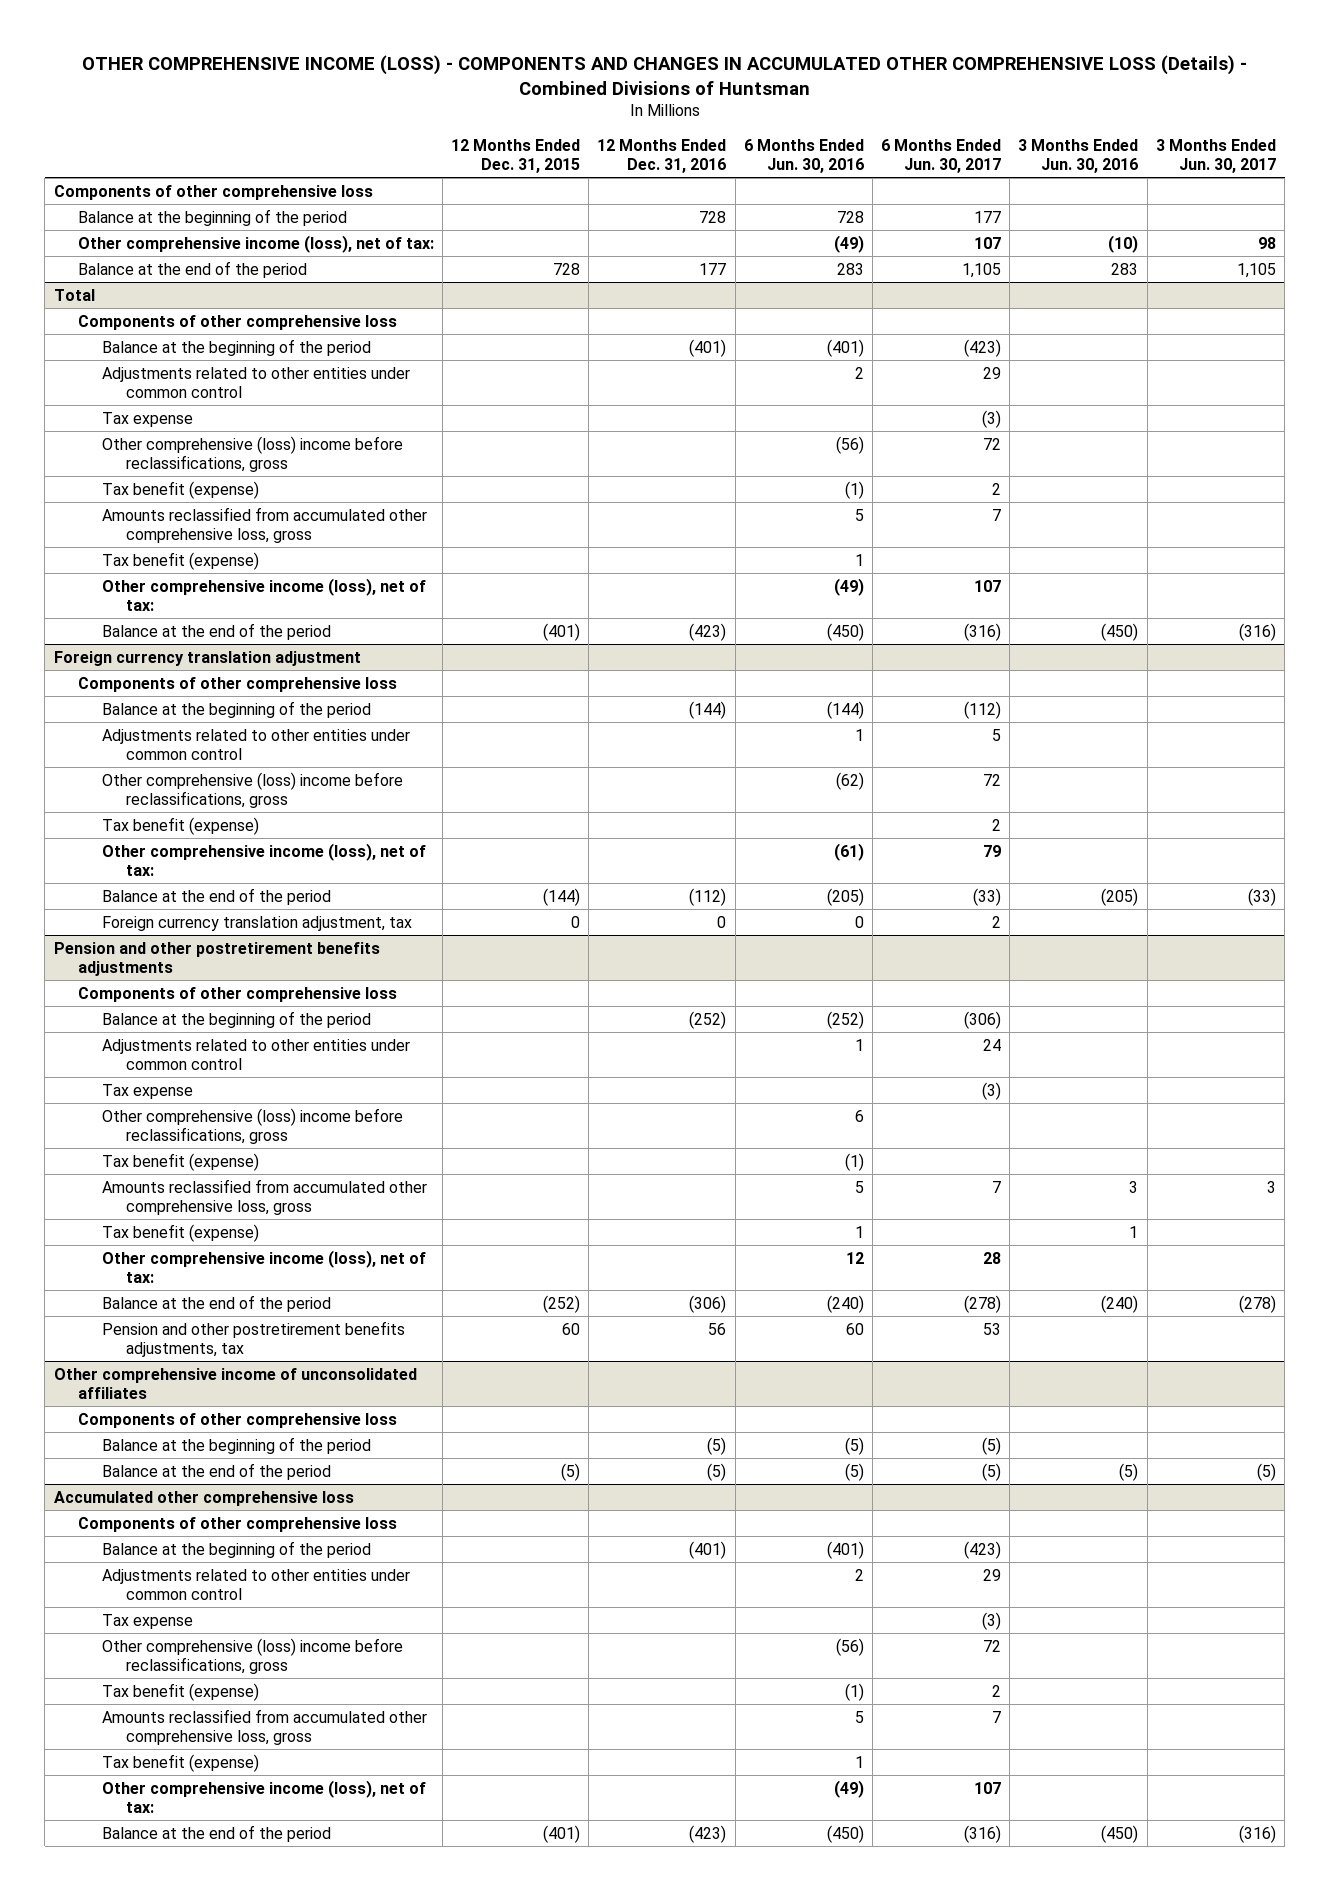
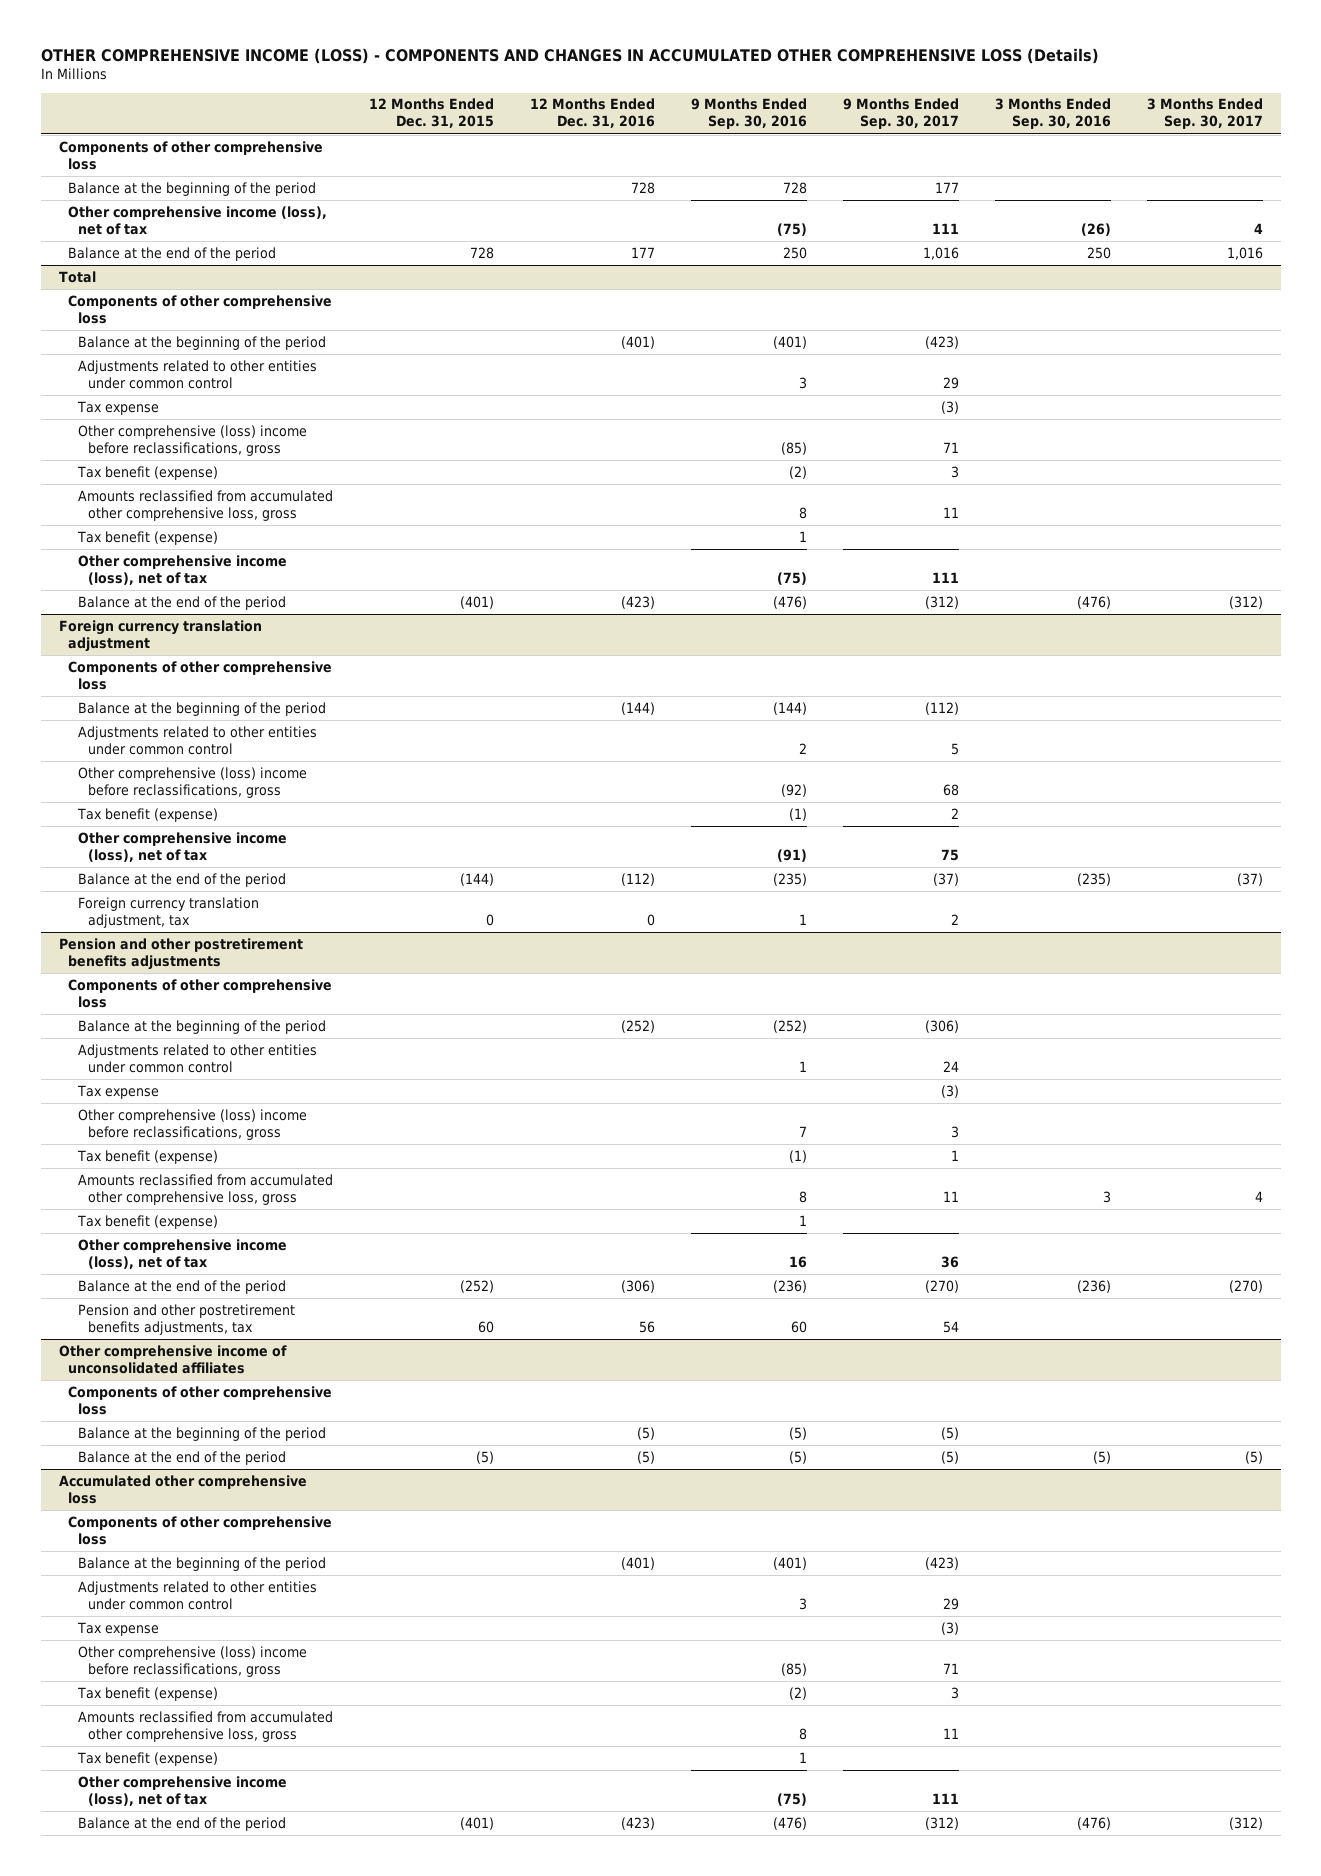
- OTHER COMPREHENSIVE INCOME (LOSS) - COMPONENTS AND CHANGES IN ACCUMULATED OTHER COMPREHENSIVE LOSS (Details) - Combined Divisions of Huntsman
+ OTHER COMPREHENSIVE INCOME (LOSS) - COMPONENTS AND CHANGES IN ACCUMULATED OTHER COMPREHENSIVE LOSS (Details)
- | 12 Months Ended Dec. 31, 2015 | 12 Months Ended Dec. 31, 2016 | 6 Months Ended Jun. 30, 2016 | 6 Months Ended Jun. 30, 2017 | 3 Months Ended Jun. 30, 2016 | 3 Months Ended Jun. 30, 2017
+ | 12 Months Ended Dec. 31, 2015 | 12 Months Ended Dec. 31, 2016 | 9 Months Ended Sep. 30, 2016 | 9 Months Ended Sep. 30, 2017 | 3 Months Ended Sep. 30, 2016 | 3 Months Ended Sep. 30, 2017
- Other comprehensive income (loss), net of tax: | | | (49) | 107 | (10) | 98
+ Other comprehensive income (loss), net of tax | | | (75) | 111 | (26) | 4
@ Total
- Other comprehensive income (loss), net of tax: | | | (49) | 107 | |
+ Other comprehensive income (loss), net of tax | | | (75) | 111 | |
@ Foreign currency translation adjustment
- Other comprehensive income (loss), net of tax: | | | (61) | 79 | |
+ Other comprehensive income (loss), net of tax | | | (91) | 75 | |
@ Pension and other postretirement benefits adjustments
- Other comprehensive income (loss), net of tax: | | | 12 | 28 | |
+ Other comprehensive income (loss), net of tax | | | 16 | 36 | |
@ Accumulated other comprehensive loss
- Other comprehensive income (loss), net of tax: | | | (49) | 107 | |
+ Other comprehensive income (loss), net of tax | | | (75) | 111 | |

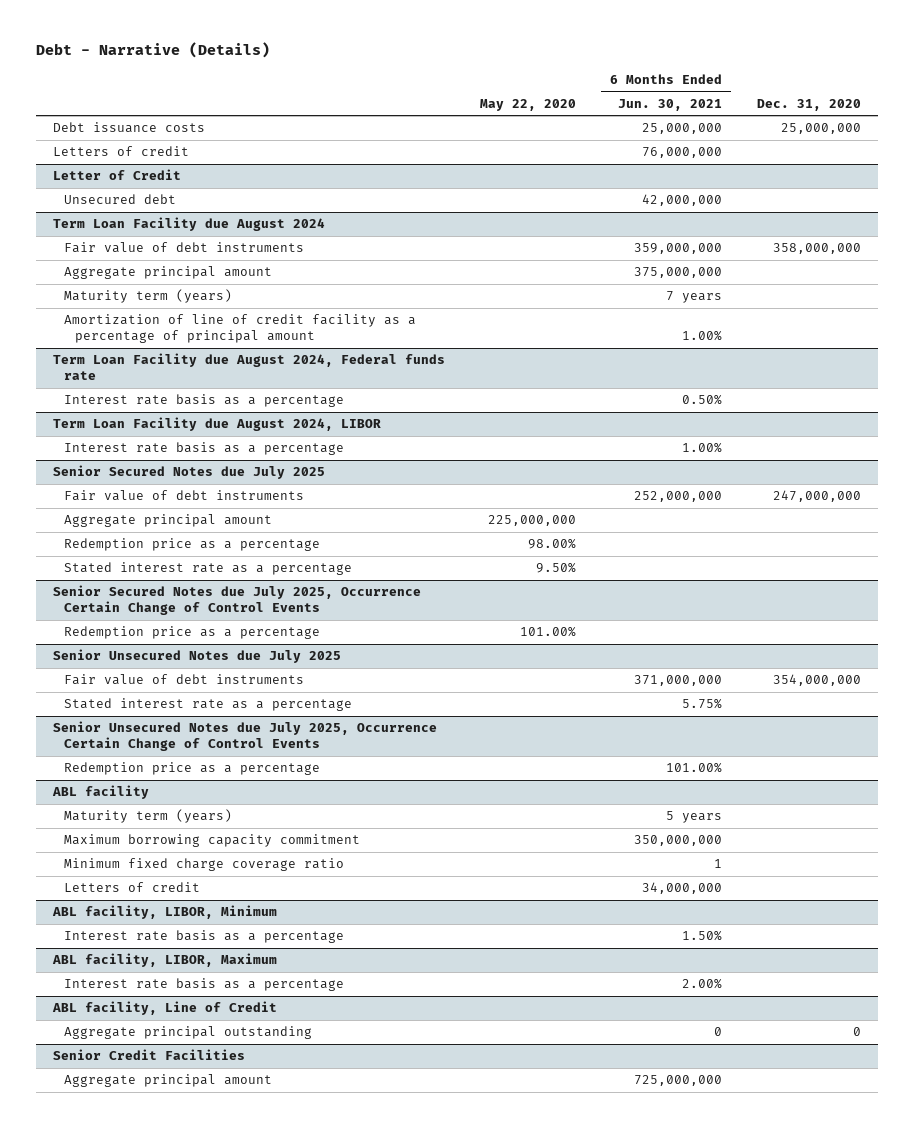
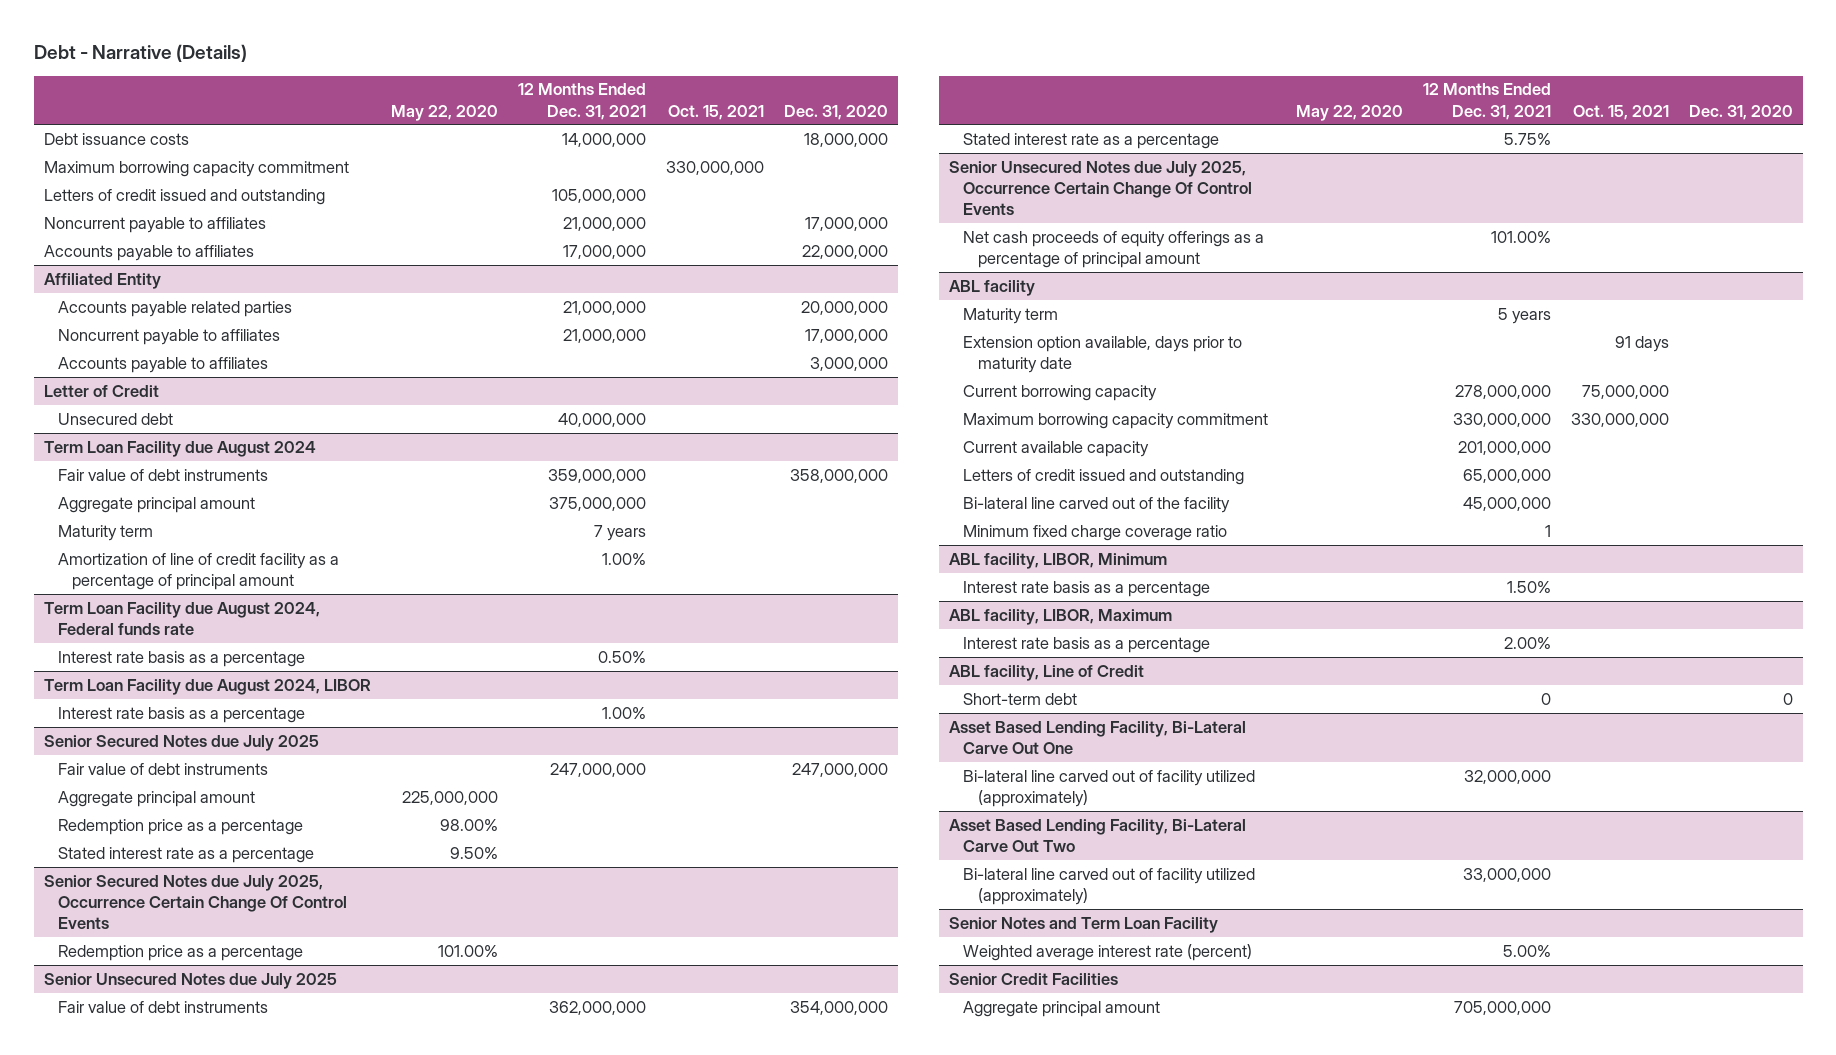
- | May 22, 2020 | 6 Months Ended Jun. 30, 2021 | Dec. 31, 2020
+ | May 22, 2020 | 12 Months Ended Dec. 31, 2021 | Oct. 15, 2021 | Dec. 31, 2020
- Debt issuance costs | | 25,000,000 | 25,000,000
- Letters of credit | | 76,000,000 |
+ Debt issuance costs | | 14,000,000 | | 18,000,000
+ Maximum borrowing capacity commitment | | | 330,000,000 |
+ Letters of credit issued and outstanding | | 105,000,000 | |
+ Noncurrent payable to affiliates | | 21,000,000 | | 17,000,000
+ Accounts payable to affiliates | | 17,000,000 | | 22,000,000
+ Affiliated Entity
+ Accounts payable related parties | | 21,000,000 | | 20,000,000
+ Noncurrent payable to affiliates | | 21,000,000 | | 17,000,000
+ Accounts payable to affiliates | | | | 3,000,000
@ Term Loan Facility due August 2024
- Maturity term (years) | | 7 years |
+ Maturity term | | 7 years | |
- Senior Secured Notes due July 2025, Occurrence Certain Change of Control Events
+ Senior Secured Notes due July 2025, Occurrence Certain Change Of Control Events
- Senior Unsecured Notes due July 2025, Occurrence Certain Change of Control Events
- Redemption price as a percentage | | 101.00% |
+ Senior Unsecured Notes due July 2025, Occurrence Certain Change Of Control Events
+ Net cash proceeds of equity offerings as a percentage of principal amount | | 101.00% | |
@ ABL facility
- Maturity term (years) | | 5 years |
+ Maturity term | | 5 years | |
+ Extension option available, days prior to maturity date | | | 91 days |
+ Current borrowing capacity | | 278,000,000 | 75,000,000 |
+ Current available capacity | | 201,000,000 | |
+ Letters of credit issued and outstanding | | 65,000,000 | |
+ Bi-lateral line carved out of the facility | | 45,000,000 | |
- Letters of credit | | 34,000,000 |
@ ABL facility, Line of Credit
- Aggregate principal outstanding | | 0 | 0
+ Short-term debt | | 0 | | 0
+ Asset Based Lending Facility, Bi-Lateral Carve Out One
+ Bi-lateral line carved out of facility utilized (approximately) | | 32,000,000 | |
+ Asset Based Lending Facility, Bi-Lateral Carve Out Two
+ Bi-lateral line carved out of facility utilized (approximately) | | 33,000,000 | |
+ Senior Notes and Term Loan Facility
+ Weighted average interest rate (percent) | | 5.00% | |

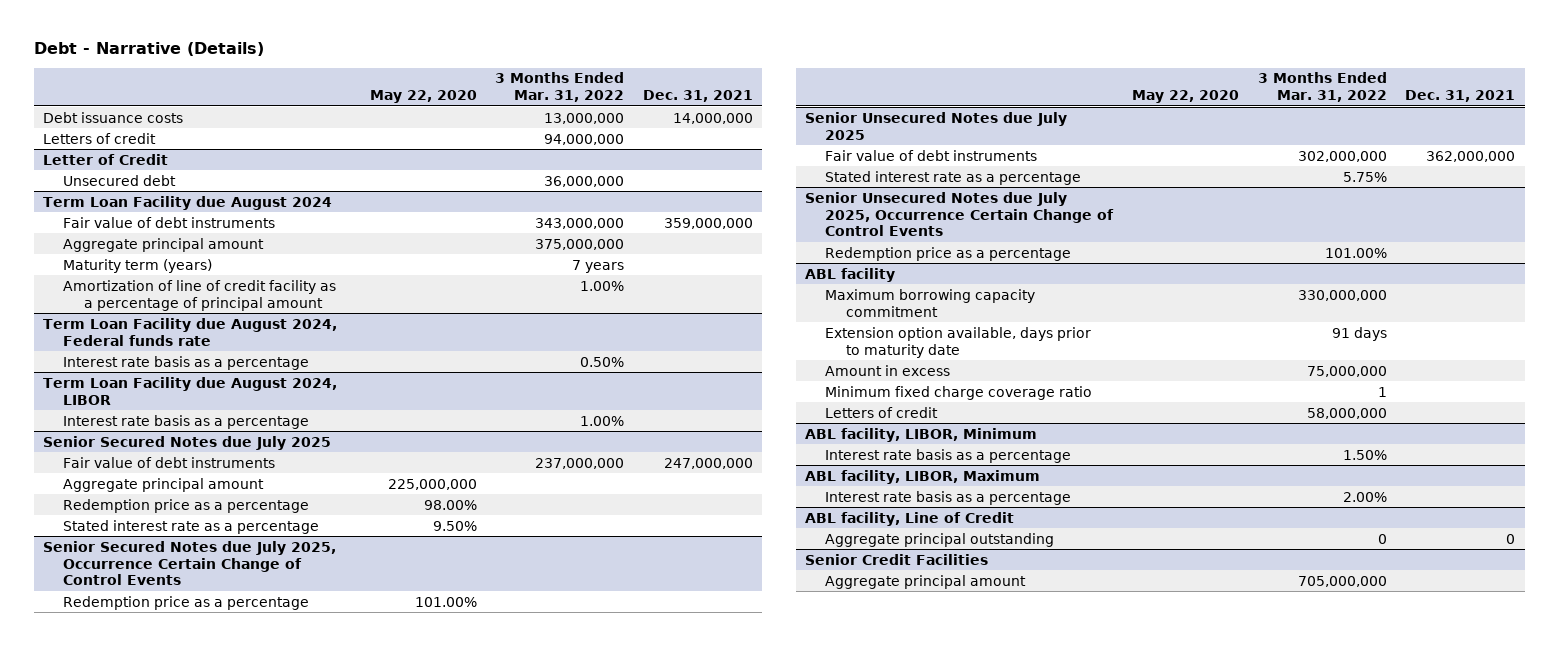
- | May 22, 2020 | 12 Months Ended Dec. 31, 2021 | Oct. 15, 2021 | Dec. 31, 2020
+ | May 22, 2020 | 3 Months Ended Mar. 31, 2022 | Dec. 31, 2021
- Maximum borrowing capacity commitment | | | 330,000,000 |
- Letters of credit issued and outstanding | | 105,000,000 | |
- Noncurrent payable to affiliates | | 21,000,000 | | 17,000,000
- Accounts payable to affiliates | | 17,000,000 | | 22,000,000
- Affiliated Entity
- Accounts payable related parties | | 21,000,000 | | 20,000,000
- Noncurrent payable to affiliates | | 21,000,000 | | 17,000,000
- Accounts payable to affiliates | | | | 3,000,000
+ Letters of credit | | 94,000,000 |
@ Term Loan Facility due August 2024
- Maturity term | | 7 years | |
+ Maturity term (years) | | 7 years |
- Senior Secured Notes due July 2025, Occurrence Certain Change Of Control Events
+ Senior Secured Notes due July 2025, Occurrence Certain Change of Control Events
- Senior Unsecured Notes due July 2025, Occurrence Certain Change Of Control Events
- Net cash proceeds of equity offerings as a percentage of principal amount | | 101.00% | |
+ Senior Unsecured Notes due July 2025, Occurrence Certain Change of Control Events
+ Redemption price as a percentage | | 101.00% |
@ ABL facility
- Maturity term | | 5 years | |
- Current borrowing capacity | | 278,000,000 | 75,000,000 |
- Current available capacity | | 201,000,000 | |
- Letters of credit issued and outstanding | | 65,000,000 | |
- Bi-lateral line carved out of the facility | | 45,000,000 | |
moved down: Extension option available, days prior to maturity date | | 91 days |
+ Amount in excess | | 75,000,000 |
+ Letters of credit | | 58,000,000 |
@ ABL facility, Line of Credit
- Short-term debt | | 0 | | 0
- Asset Based Lending Facility, Bi-Lateral Carve Out One
- Bi-lateral line carved out of facility utilized (approximately) | | 32,000,000 | |
- Asset Based Lending Facility, Bi-Lateral Carve Out Two
- Bi-lateral line carved out of facility utilized (approximately) | | 33,000,000 | |
- Senior Notes and Term Loan Facility
- Weighted average interest rate (percent) | | 5.00% | |
@ ABL facility, Line of Credit
+ Aggregate principal outstanding | | 0 | 0

